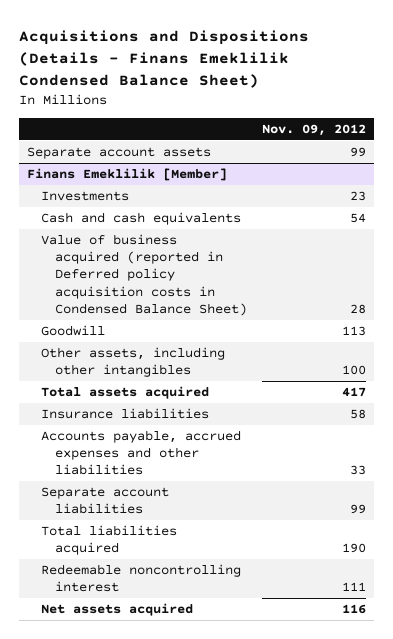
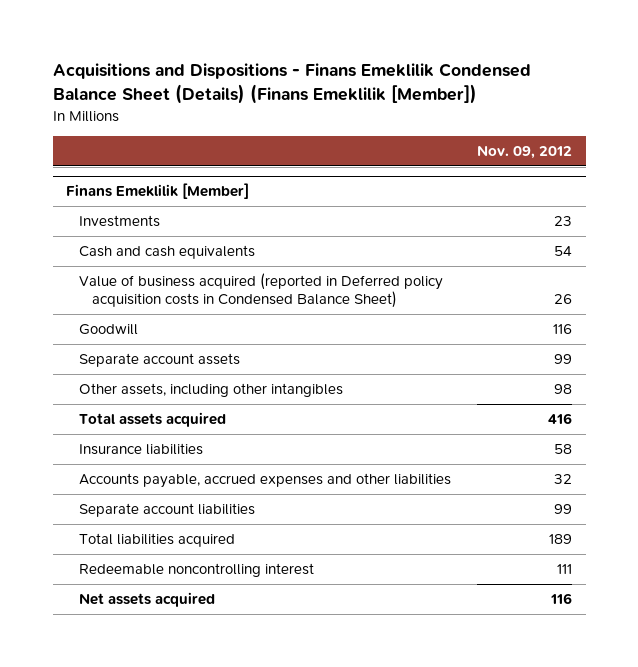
- Acquisitions and Dispositions (Details - Finans Emeklilik Condensed Balance Sheet)
+ Acquisitions and Dispositions - Finans Emeklilik Condensed Balance Sheet (Details) (Finans Emeklilik [Member])
- Separate account assets | 99
@ Finans Emeklilik [Member]
- Value of business acquired (reported in Deferred policy acquisition costs in Condensed Balance Sheet) | 28
- Goodwill | 113
- Other assets, including other intangibles | 100
- Total assets acquired | 417
+ Value of business acquired (reported in Deferred policy acquisition costs in Condensed Balance Sheet) | 26
+ Goodwill | 116
+ Separate account assets | 99
+ Other assets, including other intangibles | 98
+ Total assets acquired | 416
- Accounts payable, accrued expenses and other liabilities | 33
+ Accounts payable, accrued expenses and other liabilities | 32
- Total liabilities acquired | 190
+ Total liabilities acquired | 189

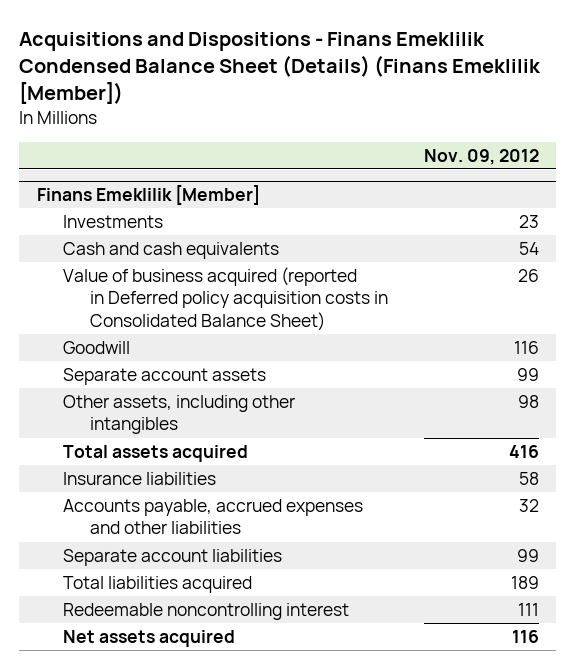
@ Finans Emeklilik [Member]
- Value of business acquired (reported in Deferred policy acquisition costs in Condensed Balance Sheet) | 26
+ Value of business acquired (reported in Deferred policy acquisition costs in Consolidated Balance Sheet) | 26

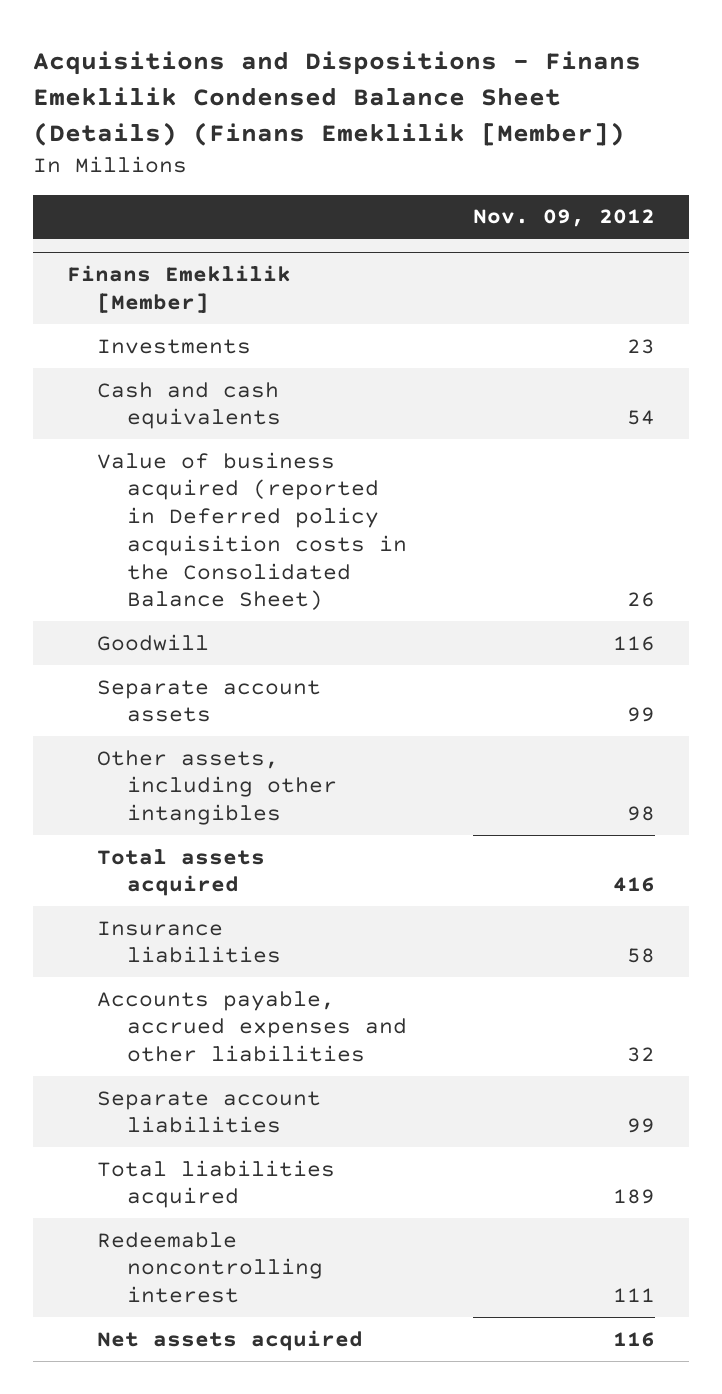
@ Finans Emeklilik [Member]
- Value of business acquired (reported in Deferred policy acquisition costs in Consolidated Balance Sheet) | 26
+ Value of business acquired (reported in Deferred policy acquisition costs in the Consolidated Balance Sheet) | 26

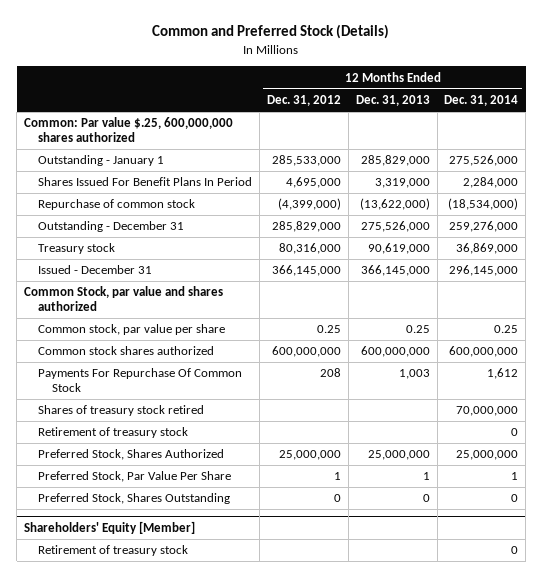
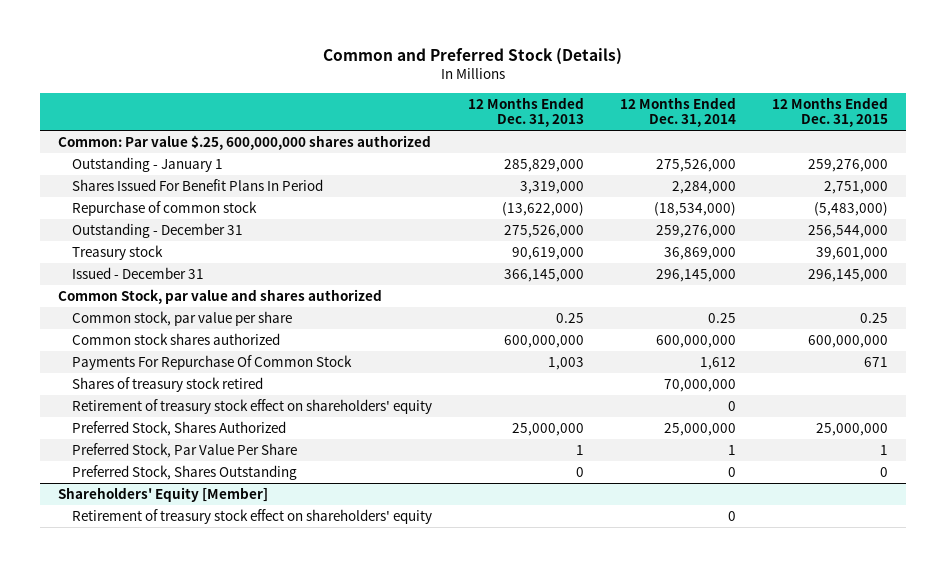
- | 12 Months Ended Dec. 31, 2012 | 12 Months Ended Dec. 31, 2013 | 12 Months Ended Dec. 31, 2014
+ | 12 Months Ended Dec. 31, 2013 | 12 Months Ended Dec. 31, 2014 | 12 Months Ended Dec. 31, 2015
- Retirement of treasury stock | | | 0
+ Retirement of treasury stock effect on shareholders' equity | | 0 |
@ Shareholders' Equity [Member]
- Retirement of treasury stock | | | 0
+ Retirement of treasury stock effect on shareholders' equity | | 0 |

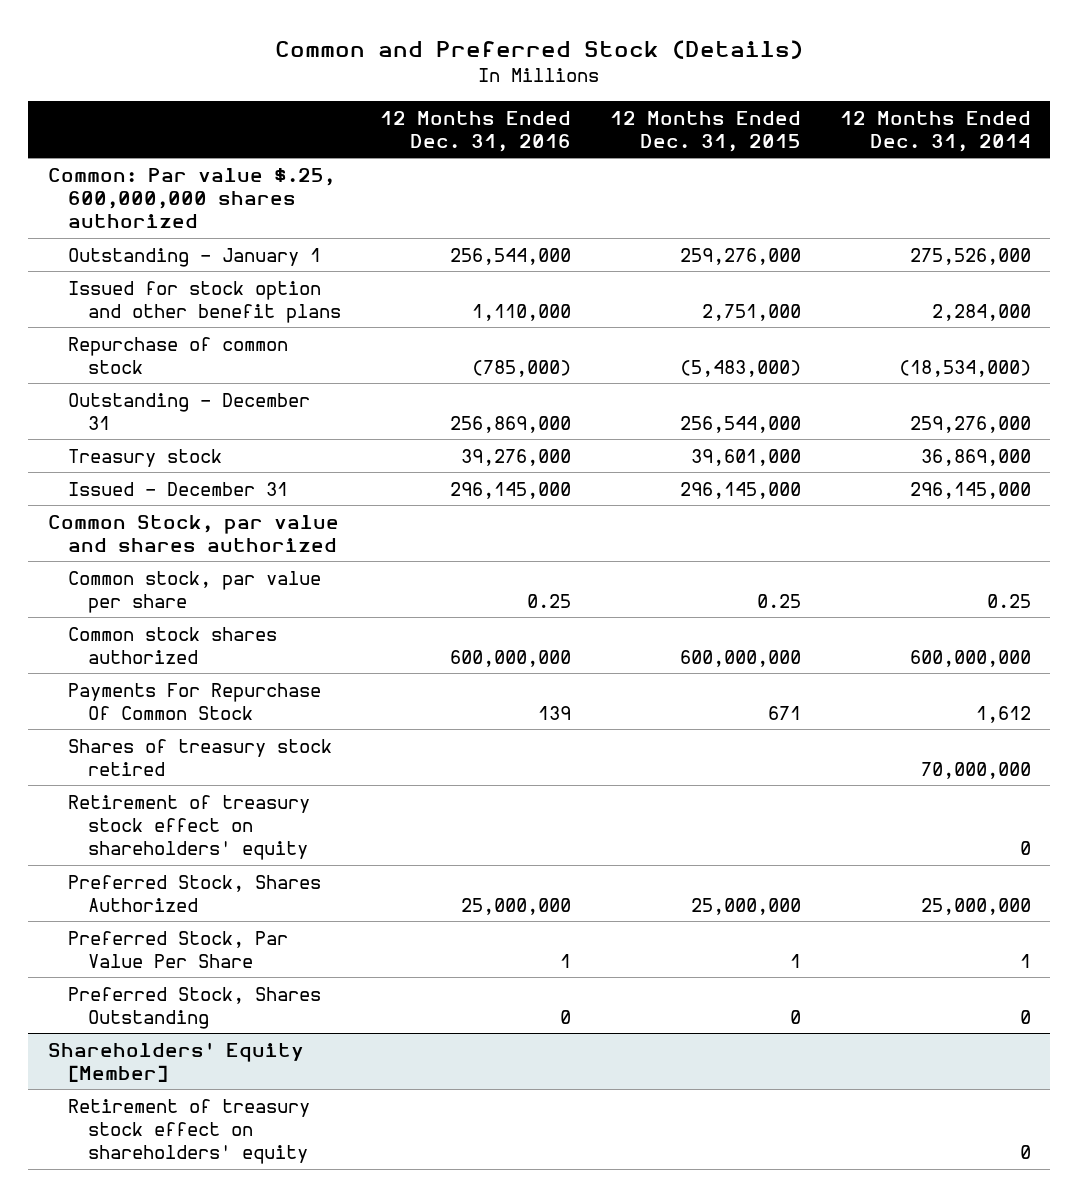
- | 12 Months Ended Dec. 31, 2013 | 12 Months Ended Dec. 31, 2014 | 12 Months Ended Dec. 31, 2015
+ | 12 Months Ended Dec. 31, 2016 | 12 Months Ended Dec. 31, 2015 | 12 Months Ended Dec. 31, 2014
- Shares Issued For Benefit Plans In Period | 3,319,000 | 2,284,000 | 2,751,000
+ Issued for stock option and other benefit plans | 1,110,000 | 2,751,000 | 2,284,000

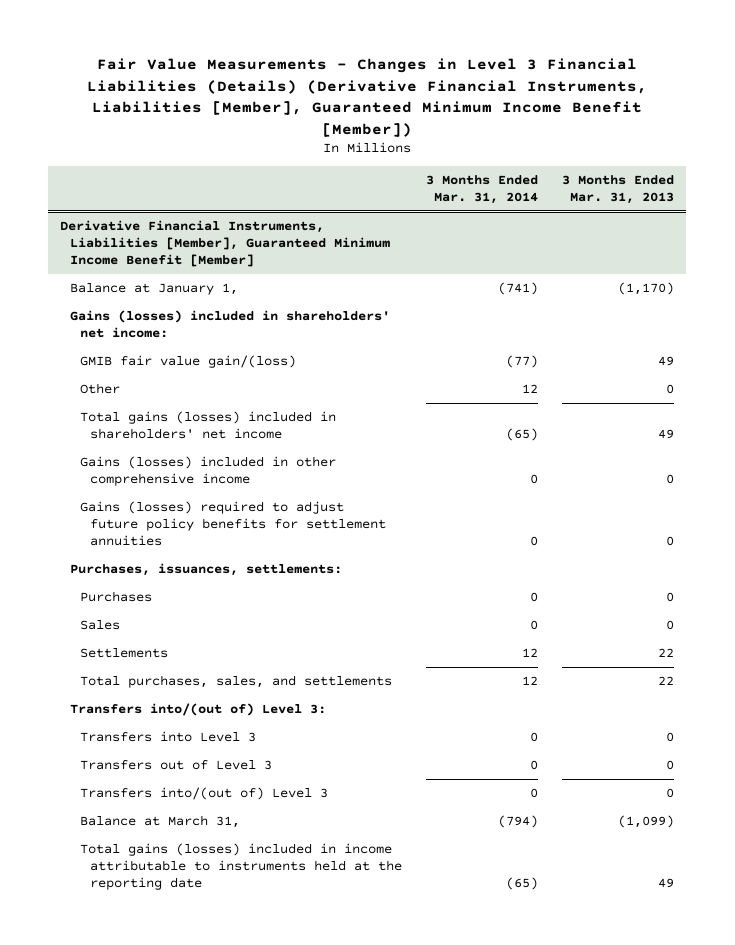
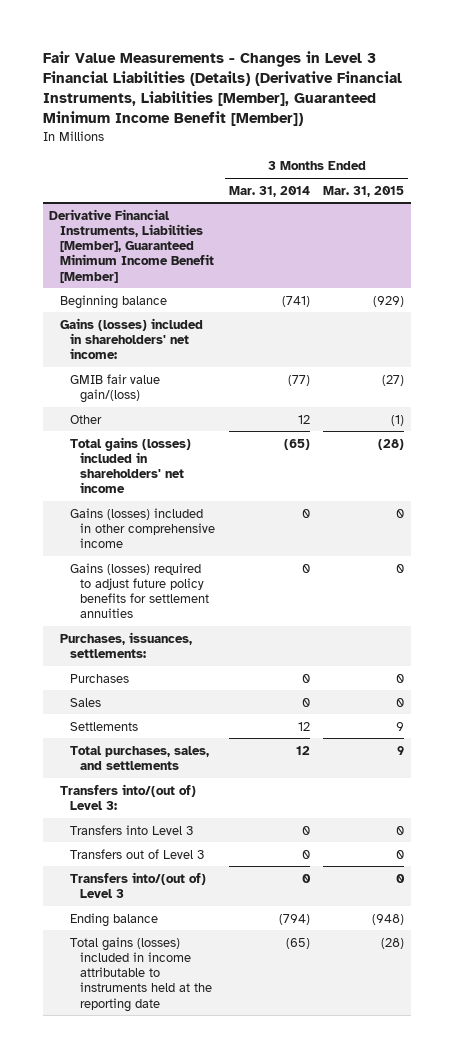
- | 3 Months Ended Mar. 31, 2014 | 3 Months Ended Mar. 31, 2013
+ | 3 Months Ended Mar. 31, 2014 | 3 Months Ended Mar. 31, 2015
@ Derivative Financial Instruments, Liabilities [Member], Guaranteed Minimum Income Benefit [Member]
- Balance at January 1, | (741) | (1,170)
+ Beginning balance | (741) | (929)
- Balance at March 31, | (794) | (1,099)
+ Ending balance | (794) | (948)

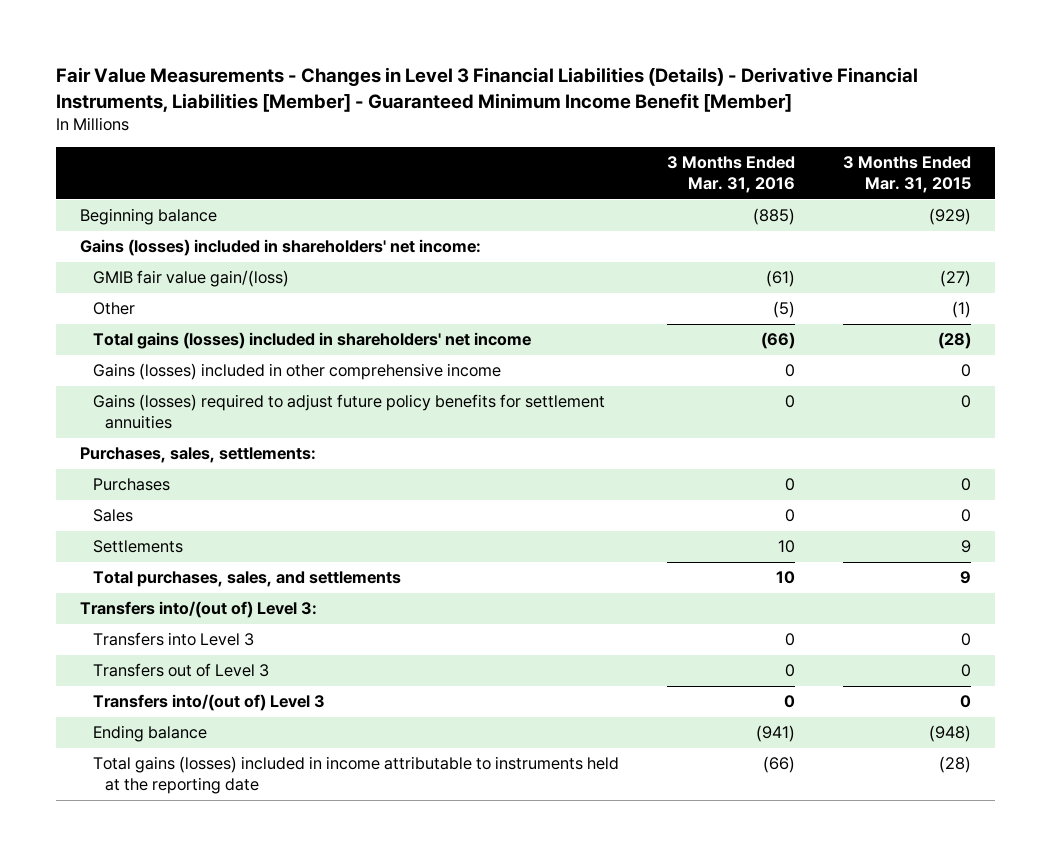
- Fair Value Measurements - Changes in Level 3 Financial Liabilities (Details) (Derivative Financial Instruments, Liabilities [Member], Guaranteed Minimum Income Benefit [Member])
+ Fair Value Measurements - Changes in Level 3 Financial Liabilities (Details) - Derivative Financial Instruments, Liabilities [Member] - Guaranteed Minimum Income Benefit [Member]
- | 3 Months Ended Mar. 31, 2014 | 3 Months Ended Mar. 31, 2015
+ | 3 Months Ended Mar. 31, 2016 | 3 Months Ended Mar. 31, 2015
- Derivative Financial Instruments, Liabilities [Member], Guaranteed Minimum Income Benefit [Member]
- Purchases, issuances, settlements:
+ Purchases, sales, settlements:

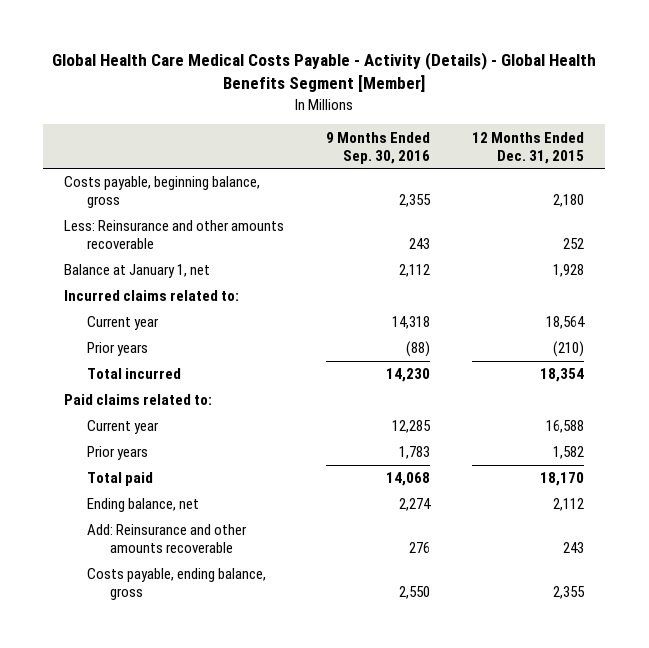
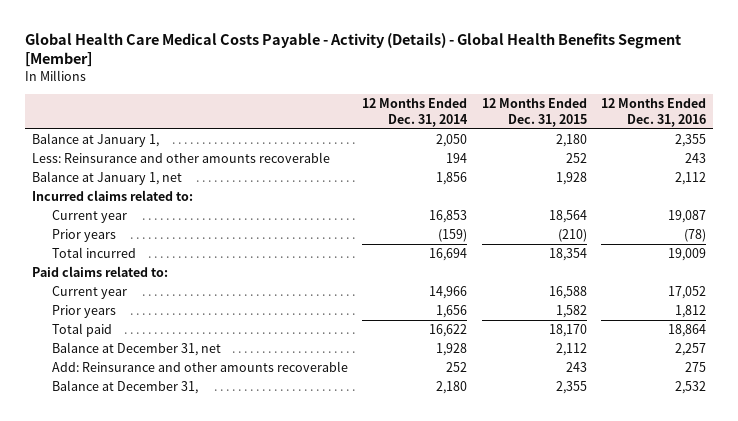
- | 9 Months Ended Sep. 30, 2016 | 12 Months Ended Dec. 31, 2015
+ | 12 Months Ended Dec. 31, 2014 | 12 Months Ended Dec. 31, 2015 | 12 Months Ended Dec. 31, 2016
- Costs payable, beginning balance, gross | 2,355 | 2,180
+ Balance at January 1, | 2,050 | 2,180 | 2,355
- Ending balance, net | 2,274 | 2,112
+ Balance at December 31, net | 1,928 | 2,112 | 2,257
- Costs payable, ending balance, gross | 2,550 | 2,355
+ Balance at December 31, | 2,180 | 2,355 | 2,532

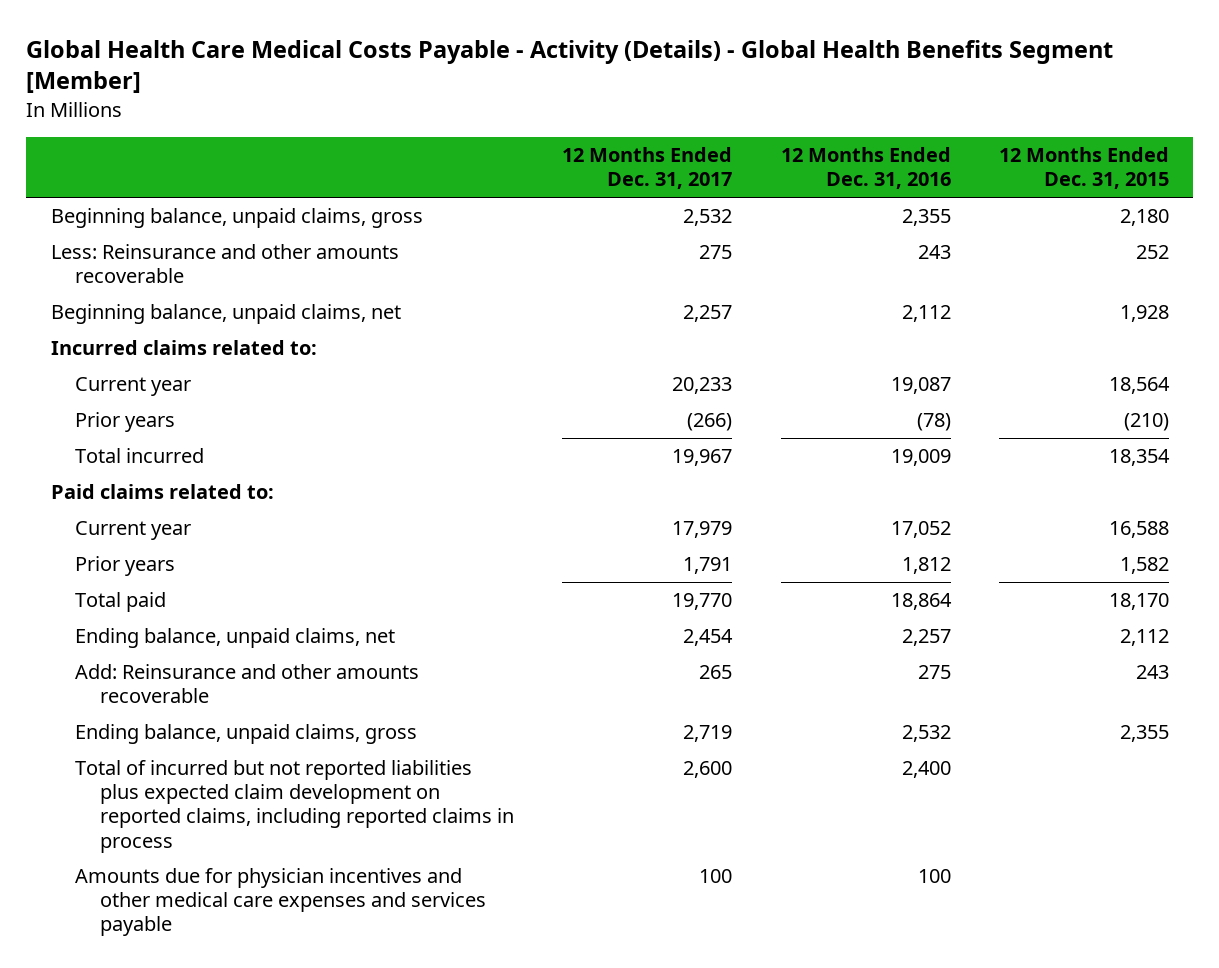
- | 12 Months Ended Dec. 31, 2014 | 12 Months Ended Dec. 31, 2015 | 12 Months Ended Dec. 31, 2016
+ | 12 Months Ended Dec. 31, 2017 | 12 Months Ended Dec. 31, 2016 | 12 Months Ended Dec. 31, 2015
- Balance at January 1, | 2,050 | 2,180 | 2,355
+ Beginning balance, unpaid claims, gross | 2,532 | 2,355 | 2,180
- Balance at January 1, net | 1,856 | 1,928 | 2,112
+ Beginning balance, unpaid claims, net | 2,257 | 2,112 | 1,928
- Balance at December 31, net | 1,928 | 2,112 | 2,257
+ Ending balance, unpaid claims, net | 2,454 | 2,257 | 2,112
- Balance at December 31, | 2,180 | 2,355 | 2,532
+ Ending balance, unpaid claims, gross | 2,719 | 2,532 | 2,355
+ Total of incurred but not reported liabilities plus expected claim development on reported claims, including reported claims in process | 2,600 | 2,400 |
+ Amounts due for physician incentives and other medical care expenses and services payable | 100 | 100 |

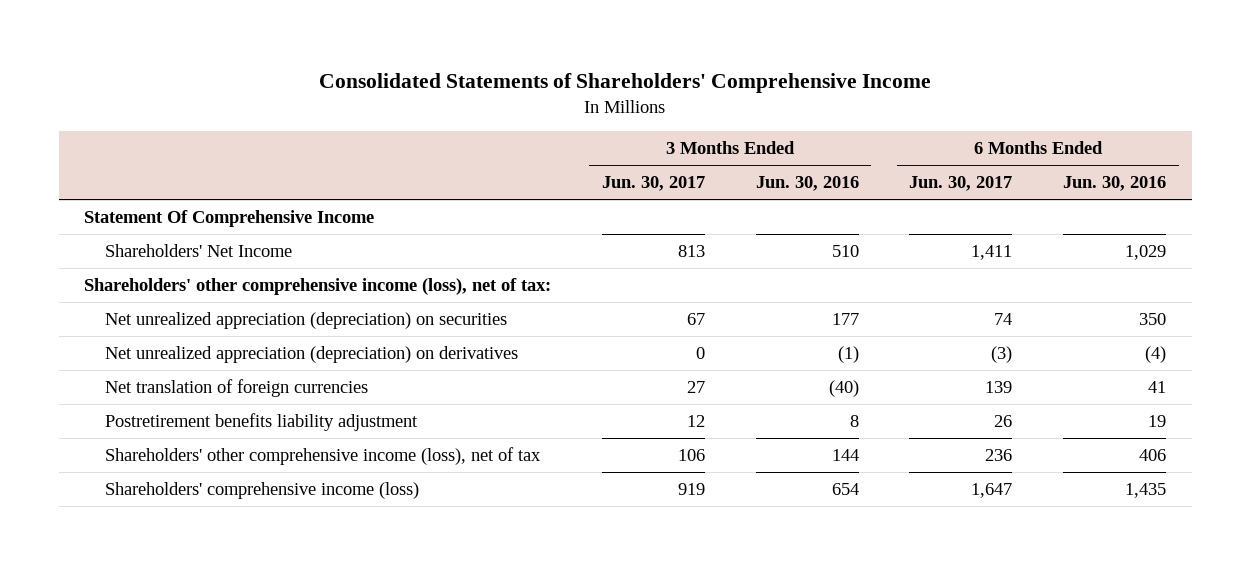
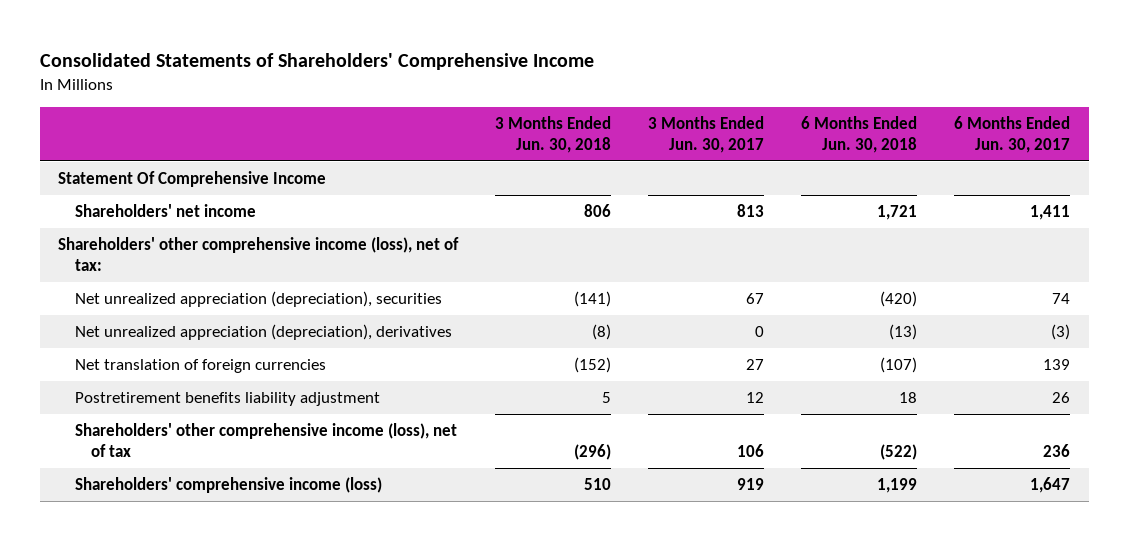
- | 3 Months Ended Jun. 30, 2017 | 3 Months Ended Jun. 30, 2016 | 6 Months Ended Jun. 30, 2017 | 6 Months Ended Jun. 30, 2016
+ | 3 Months Ended Jun. 30, 2018 | 3 Months Ended Jun. 30, 2017 | 6 Months Ended Jun. 30, 2018 | 6 Months Ended Jun. 30, 2017
- Shareholders' Net Income | 813 | 510 | 1,411 | 1,029
+ Shareholders' net income | 806 | 813 | 1,721 | 1,411
- Net unrealized appreciation (depreciation) on securities | 67 | 177 | 74 | 350
- Net unrealized appreciation (depreciation) on derivatives | 0 | (1) | (3) | (4)
+ Net unrealized appreciation (depreciation), securities | (141) | 67 | (420) | 74
+ Net unrealized appreciation (depreciation), derivatives | (8) | 0 | (13) | (3)

